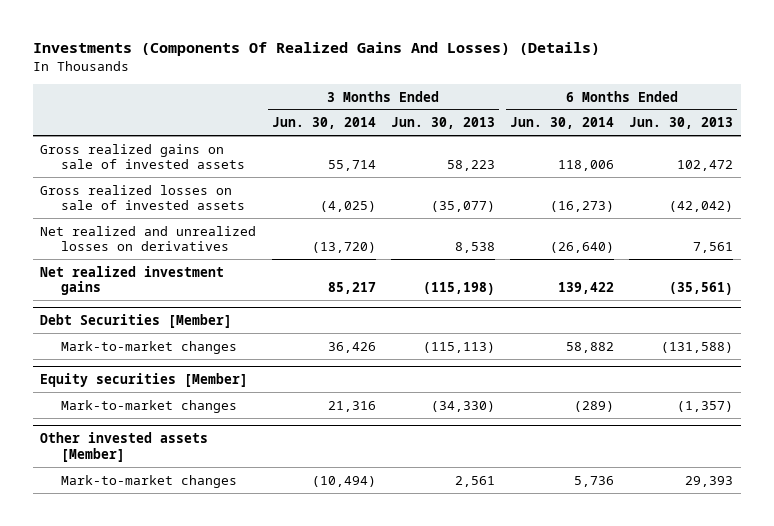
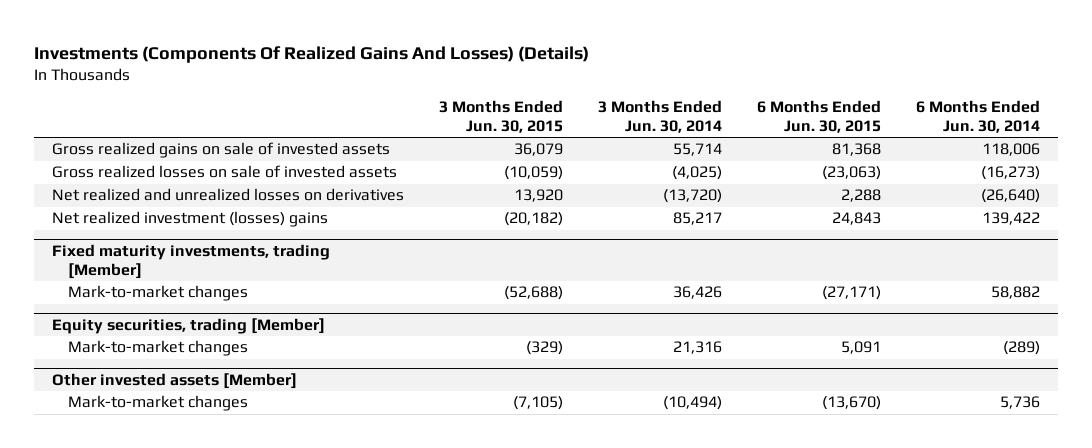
- | 3 Months Ended Jun. 30, 2014 | 3 Months Ended Jun. 30, 2013 | 6 Months Ended Jun. 30, 2014 | 6 Months Ended Jun. 30, 2013
+ | 3 Months Ended Jun. 30, 2015 | 3 Months Ended Jun. 30, 2014 | 6 Months Ended Jun. 30, 2015 | 6 Months Ended Jun. 30, 2014
- Net realized investment gains | 85,217 | (115,198) | 139,422 | (35,561)
- Debt Securities [Member]
+ Net realized investment (losses) gains | (20,182) | 85,217 | 24,843 | 139,422
+ Fixed maturity investments, trading [Member]
- Equity securities [Member]
+ Equity securities, trading [Member]

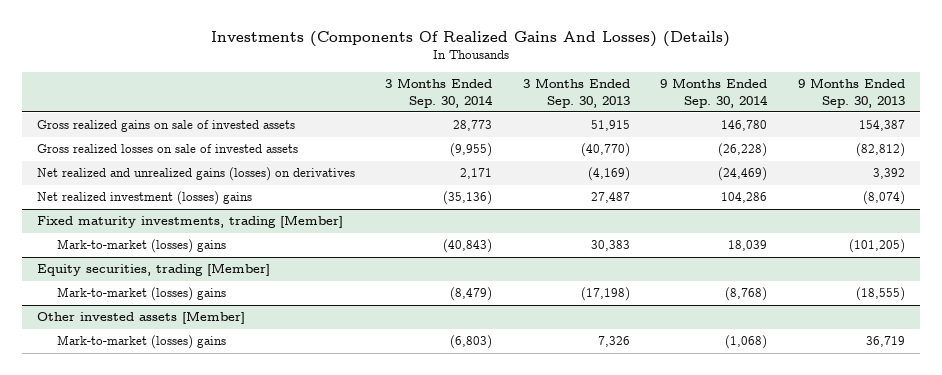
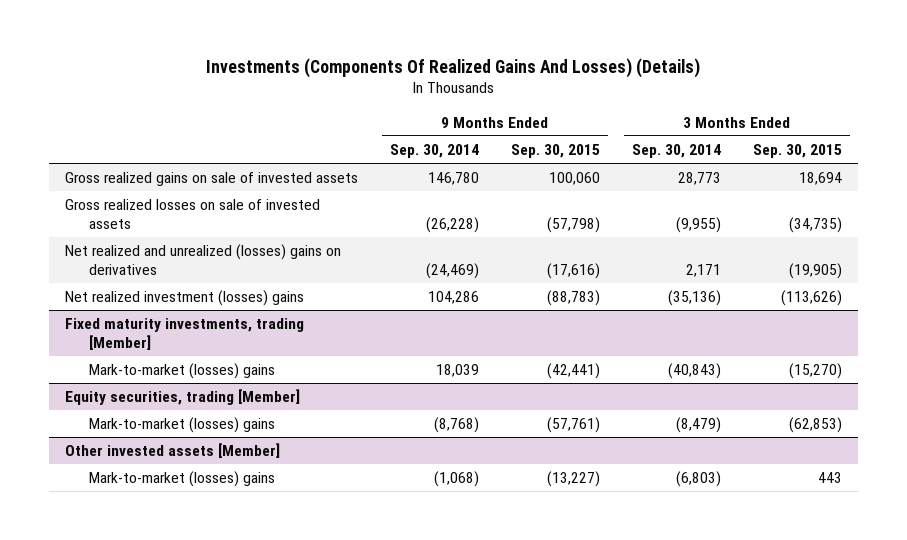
- | 3 Months Ended Sep. 30, 2014 | 3 Months Ended Sep. 30, 2013 | 9 Months Ended Sep. 30, 2014 | 9 Months Ended Sep. 30, 2013
+ | 9 Months Ended Sep. 30, 2014 | 9 Months Ended Sep. 30, 2015 | 3 Months Ended Sep. 30, 2014 | 3 Months Ended Sep. 30, 2015
- Net realized and unrealized gains (losses) on derivatives | 2,171 | (4,169) | (24,469) | 3,392
+ Net realized and unrealized (losses) gains on derivatives | (24,469) | (17,616) | 2,171 | (19,905)

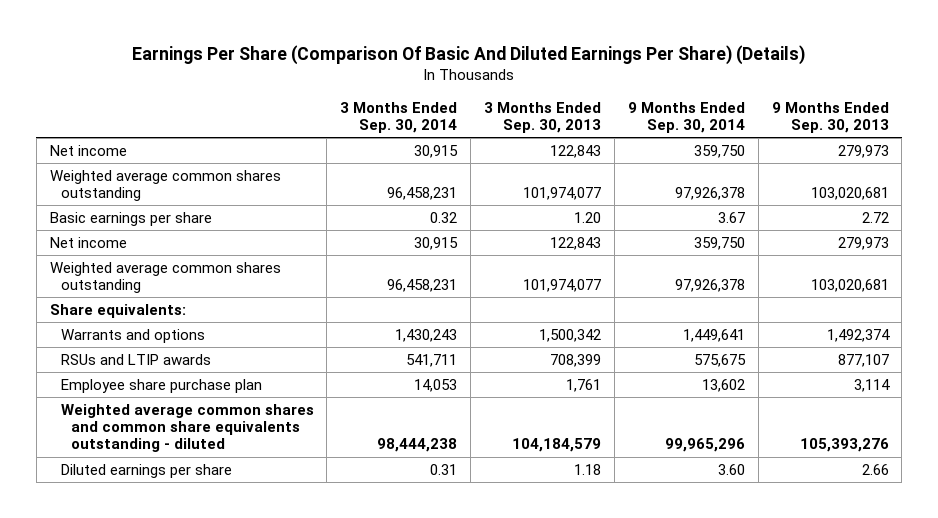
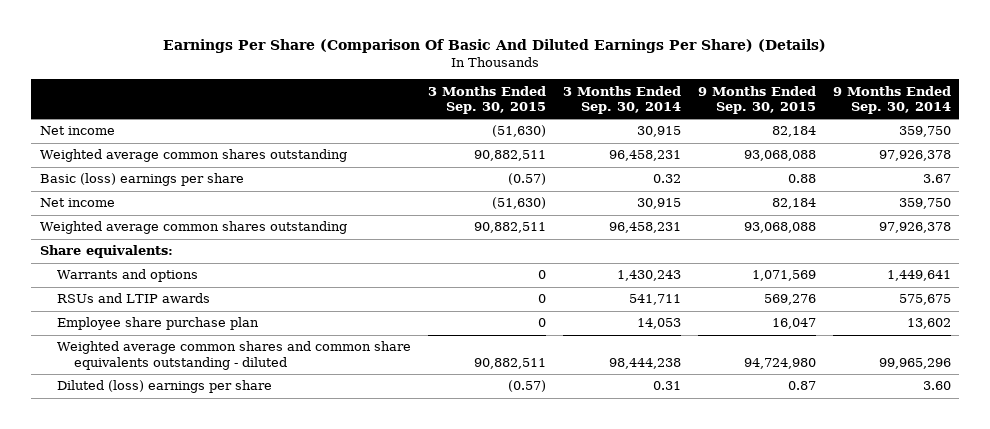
- | 3 Months Ended Sep. 30, 2014 | 3 Months Ended Sep. 30, 2013 | 9 Months Ended Sep. 30, 2014 | 9 Months Ended Sep. 30, 2013
+ | 3 Months Ended Sep. 30, 2015 | 3 Months Ended Sep. 30, 2014 | 9 Months Ended Sep. 30, 2015 | 9 Months Ended Sep. 30, 2014
- Basic earnings per share | 0.32 | 1.20 | 3.67 | 2.72
+ Basic (loss) earnings per share | (0.57) | 0.32 | 0.88 | 3.67
- Diluted earnings per share | 0.31 | 1.18 | 3.60 | 2.66
+ Diluted (loss) earnings per share | (0.57) | 0.31 | 0.87 | 3.60

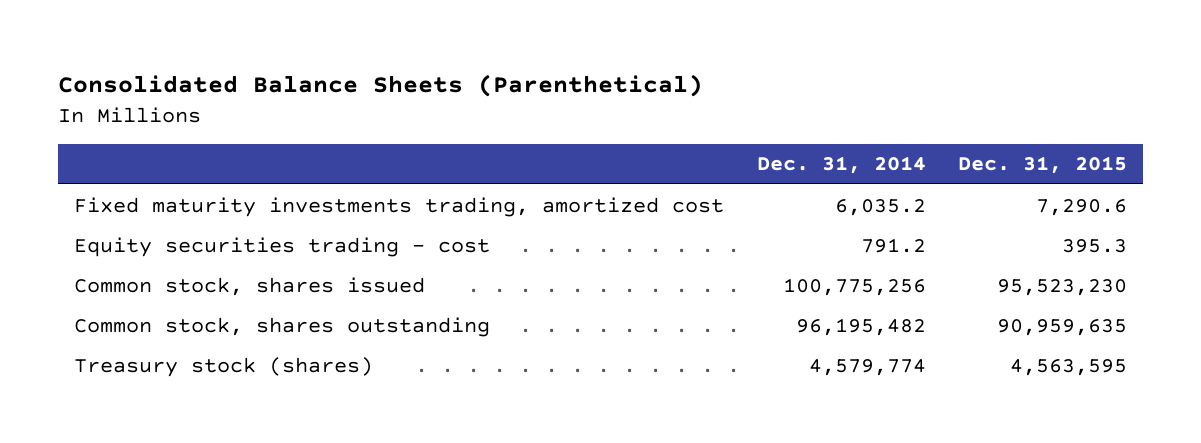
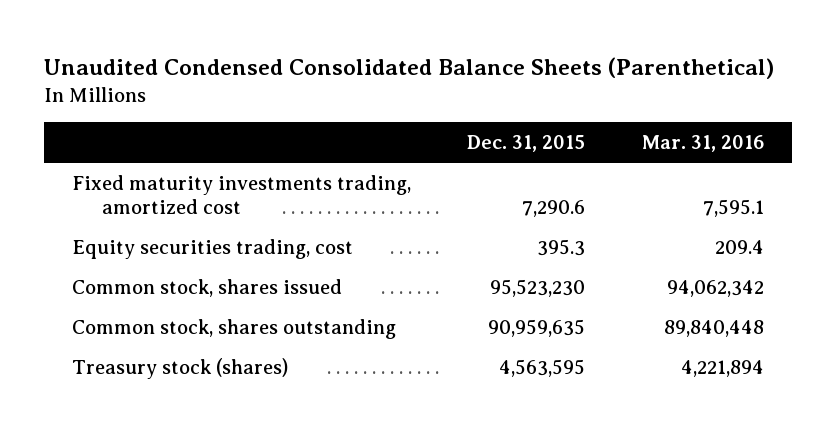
- Consolidated Balance Sheets (Parenthetical)
+ Unaudited Condensed Consolidated Balance Sheets (Parenthetical)
- | Dec. 31, 2014 | Dec. 31, 2015
+ | Dec. 31, 2015 | Mar. 31, 2016
- Equity securities trading - cost | 791.2 | 395.3
+ Equity securities trading, cost | 395.3 | 209.4

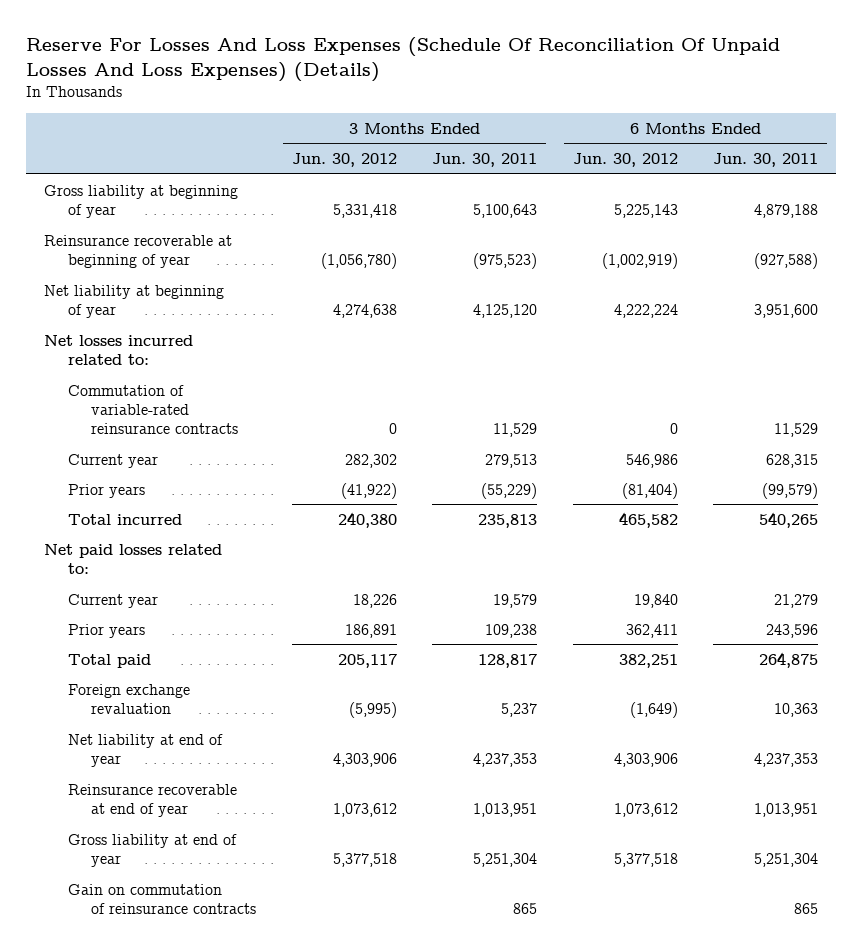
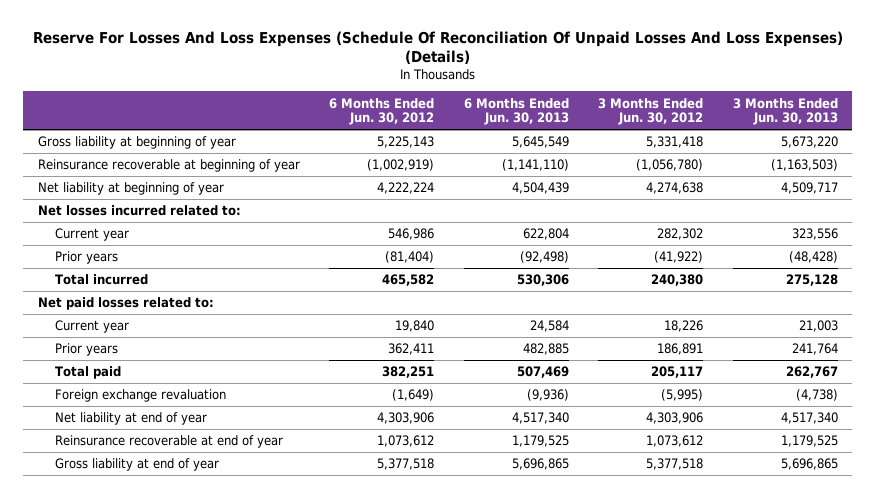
- | 3 Months Ended Jun. 30, 2012 | 3 Months Ended Jun. 30, 2011 | 6 Months Ended Jun. 30, 2012 | 6 Months Ended Jun. 30, 2011
+ | 6 Months Ended Jun. 30, 2012 | 6 Months Ended Jun. 30, 2013 | 3 Months Ended Jun. 30, 2012 | 3 Months Ended Jun. 30, 2013
- Commutation of variable-rated reinsurance contracts | 0 | 11,529 | 0 | 11,529
- Gain on commutation of reinsurance contracts | | 865 | | 865

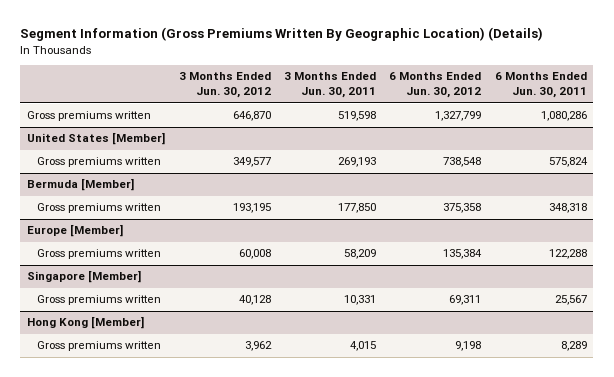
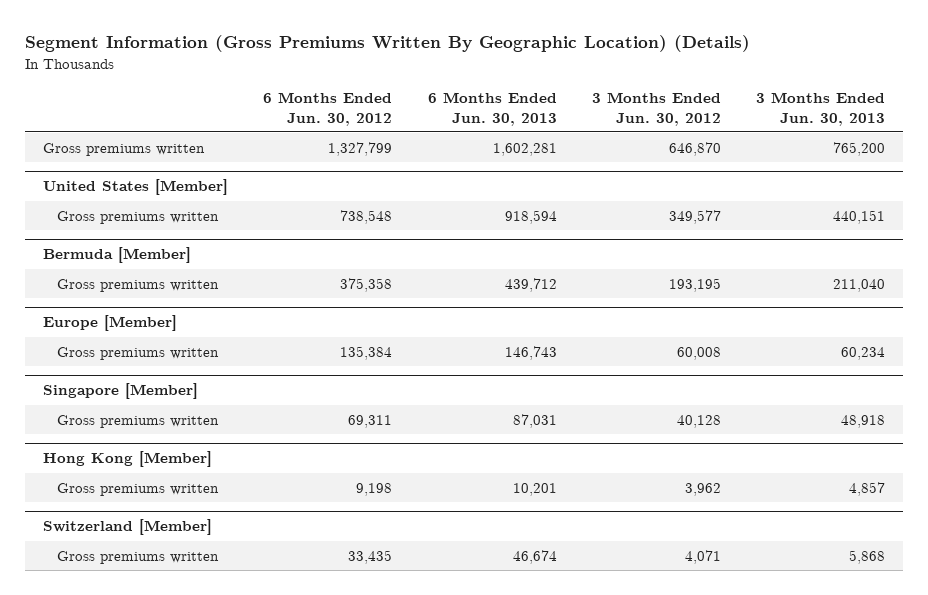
- | 3 Months Ended Jun. 30, 2012 | 3 Months Ended Jun. 30, 2011 | 6 Months Ended Jun. 30, 2012 | 6 Months Ended Jun. 30, 2011
+ | 6 Months Ended Jun. 30, 2012 | 6 Months Ended Jun. 30, 2013 | 3 Months Ended Jun. 30, 2012 | 3 Months Ended Jun. 30, 2013
+ Switzerland [Member]
+ Gross premiums written | 33,435 | 46,674 | 4,071 | 5,868

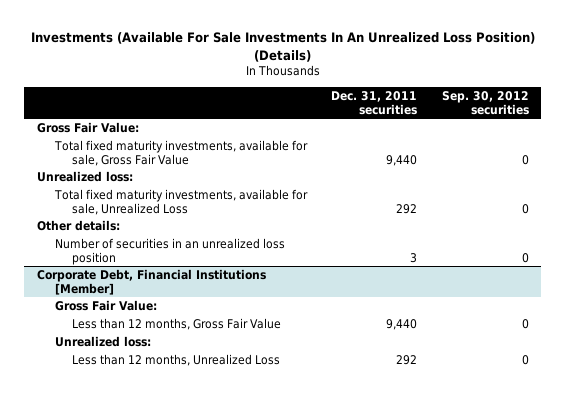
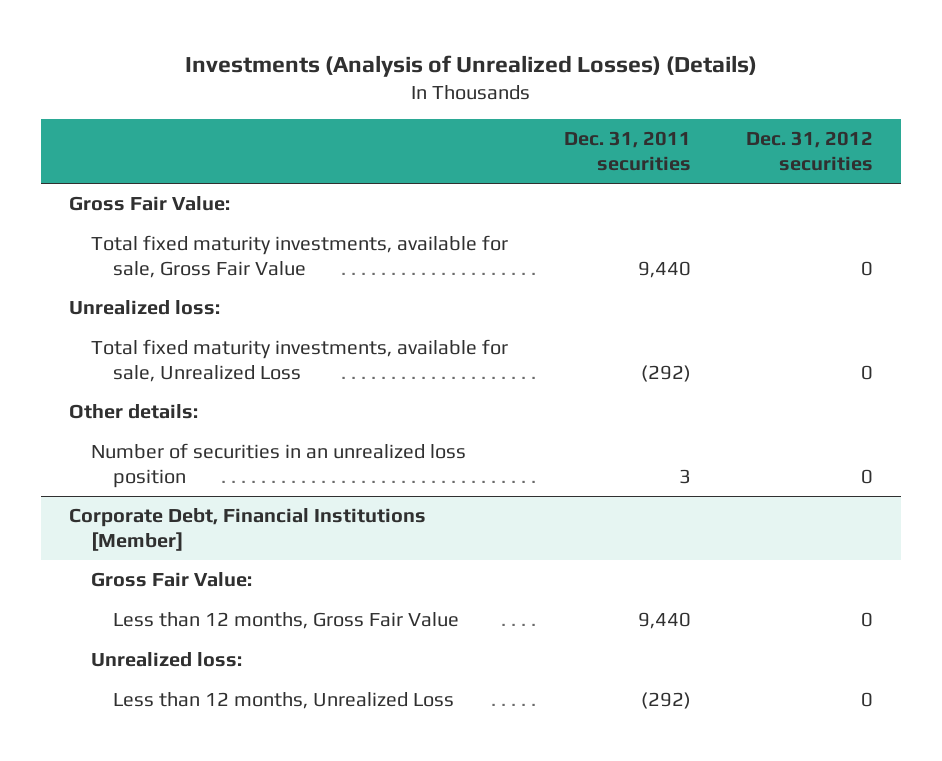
- Investments (Available For Sale Investments In An Unrealized Loss Position) (Details)
+ Investments (Analysis of Unrealized Losses) (Details)
- | Dec. 31, 2011 securities | Sep. 30, 2012 securities
+ | Dec. 31, 2011 securities | Dec. 31, 2012 securities
- Total fixed maturity investments, available for sale, Unrealized Loss | 292 | 0
+ Total fixed maturity investments, available for sale, Unrealized Loss | (292) | 0
@ Corporate Debt, Financial Institutions [Member]
- Less than 12 months, Unrealized Loss | 292 | 0
+ Less than 12 months, Unrealized Loss | (292) | 0

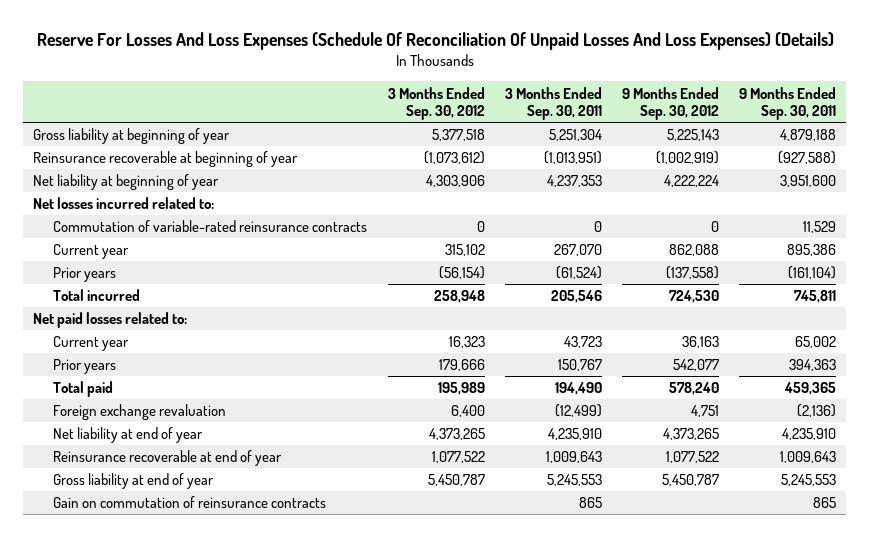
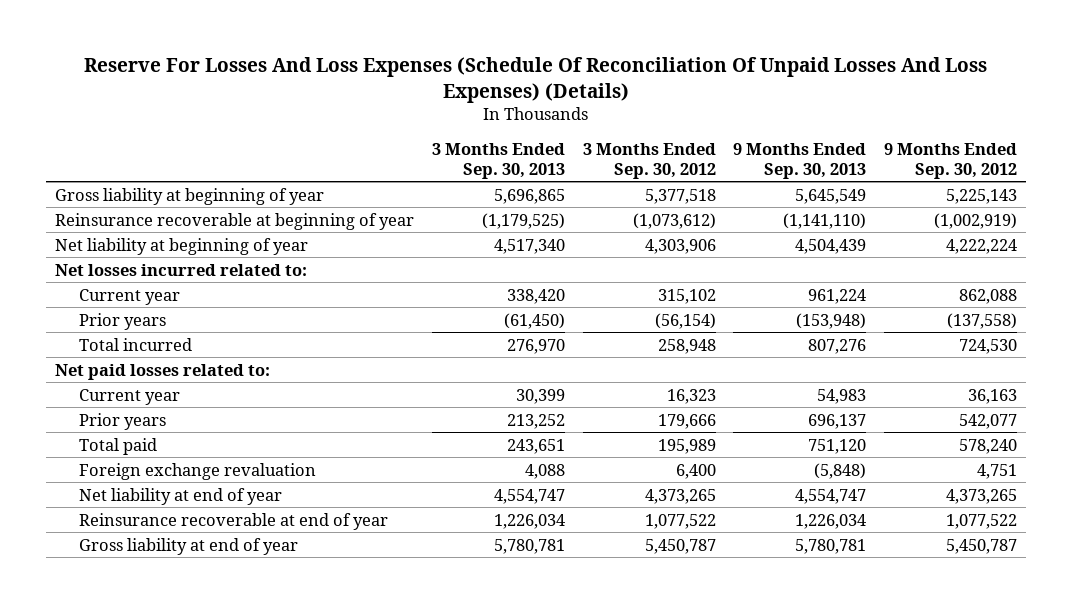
- | 3 Months Ended Sep. 30, 2012 | 3 Months Ended Sep. 30, 2011 | 9 Months Ended Sep. 30, 2012 | 9 Months Ended Sep. 30, 2011
+ | 3 Months Ended Sep. 30, 2013 | 3 Months Ended Sep. 30, 2012 | 9 Months Ended Sep. 30, 2013 | 9 Months Ended Sep. 30, 2012
- Commutation of variable-rated reinsurance contracts | 0 | 0 | 0 | 11,529
- Gain on commutation of reinsurance contracts | | 865 | | 865

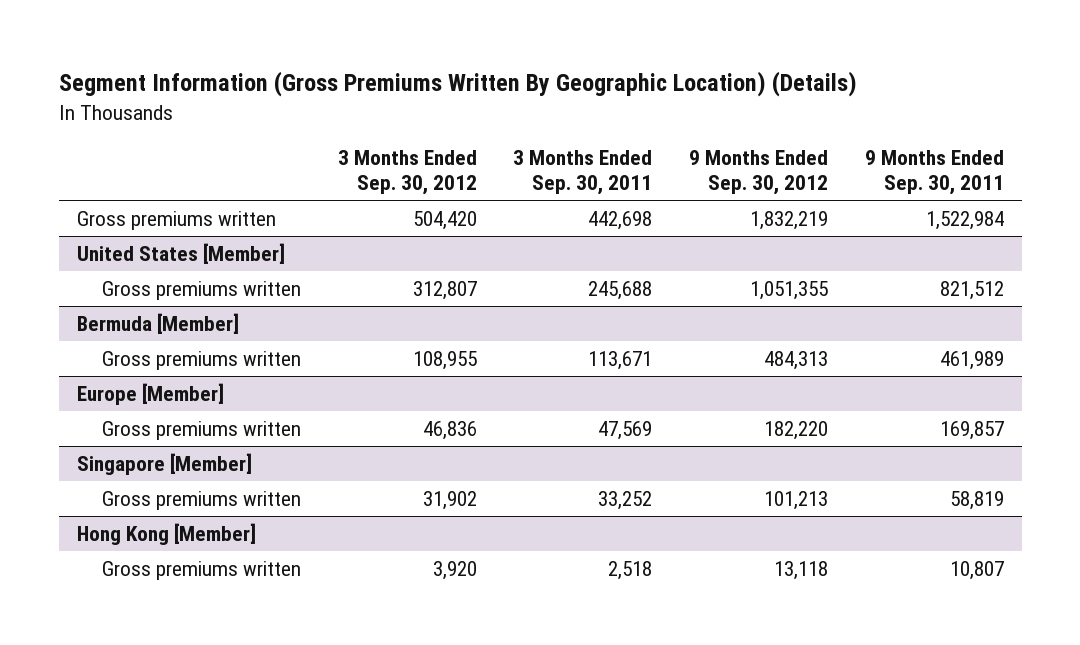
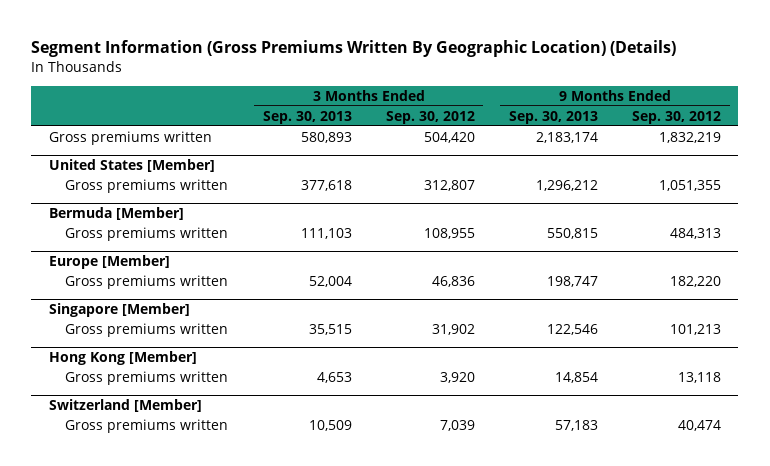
- | 3 Months Ended Sep. 30, 2012 | 3 Months Ended Sep. 30, 2011 | 9 Months Ended Sep. 30, 2012 | 9 Months Ended Sep. 30, 2011
+ | 3 Months Ended Sep. 30, 2013 | 3 Months Ended Sep. 30, 2012 | 9 Months Ended Sep. 30, 2013 | 9 Months Ended Sep. 30, 2012
+ Switzerland [Member]
+ Gross premiums written | 10,509 | 7,039 | 57,183 | 40,474

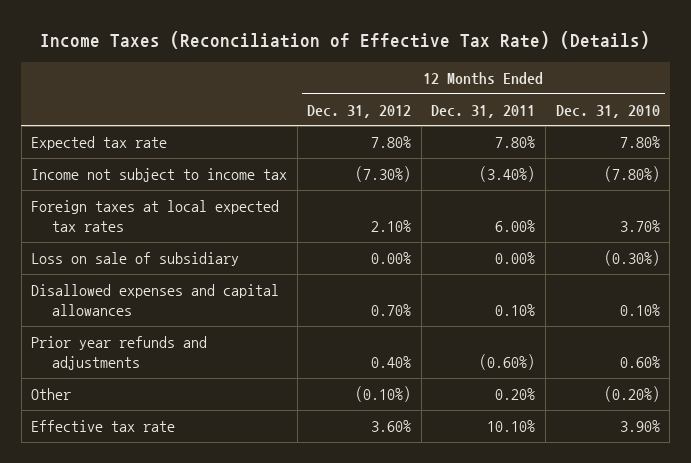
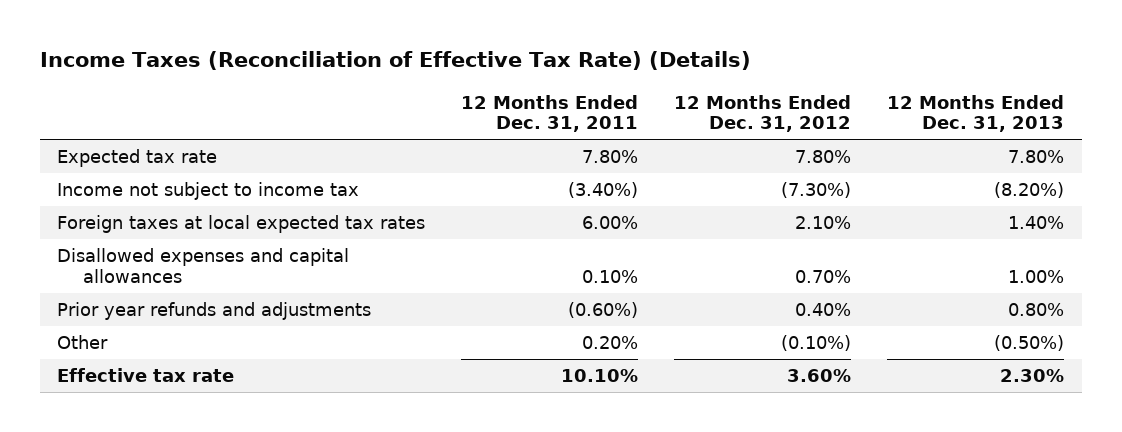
- | 12 Months Ended Dec. 31, 2012 | 12 Months Ended Dec. 31, 2011 | 12 Months Ended Dec. 31, 2010
+ | 12 Months Ended Dec. 31, 2011 | 12 Months Ended Dec. 31, 2012 | 12 Months Ended Dec. 31, 2013
- Loss on sale of subsidiary | 0.00% | 0.00% | (0.30%)

